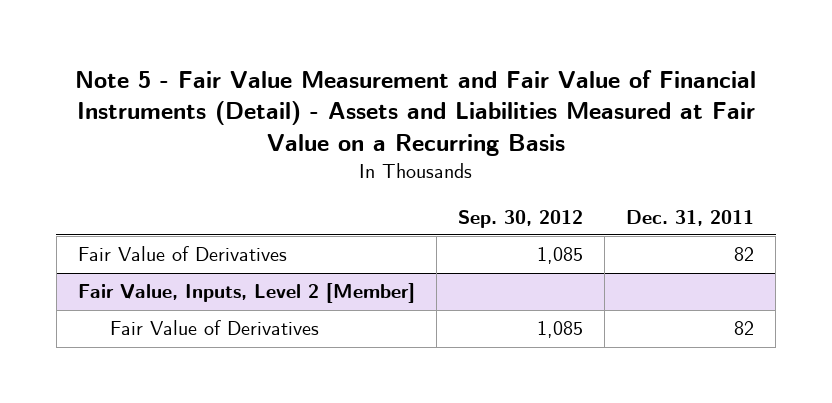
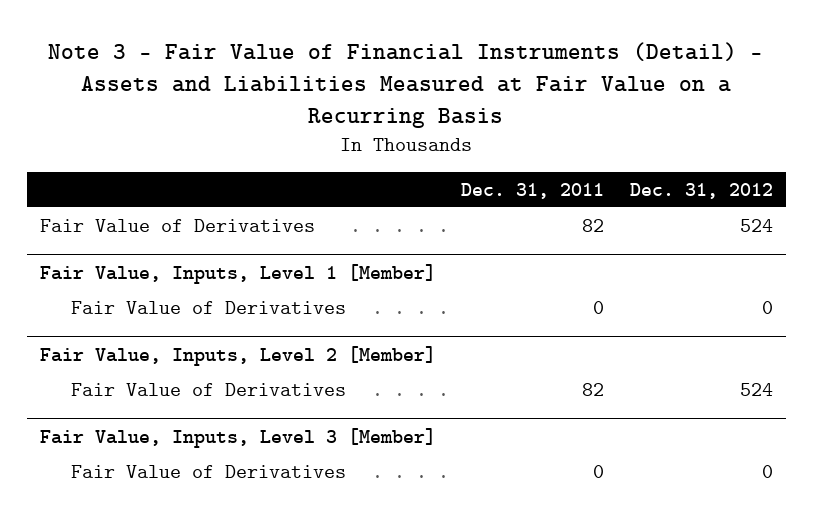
- Note 5 - Fair Value Measurement and Fair Value of Financial Instruments (Detail) - Assets and Liabilities Measured at Fair Value on a Recurring Basis
+ Note 3 - Fair Value of Financial Instruments (Detail) - Assets and Liabilities Measured at Fair Value on a Recurring Basis
- | Sep. 30, 2012 | Dec. 31, 2011
+ | Dec. 31, 2011 | Dec. 31, 2012
+ Fair Value, Inputs, Level 1 [Member]
+ Fair Value of Derivatives | 0 | 0
+ Fair Value, Inputs, Level 3 [Member]
+ Fair Value of Derivatives | 0 | 0

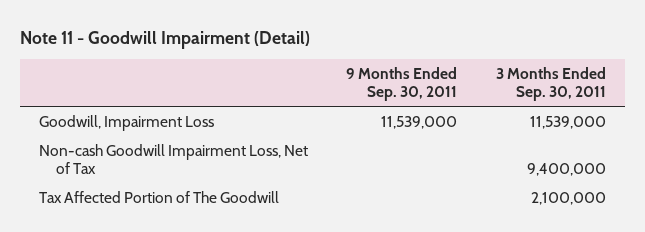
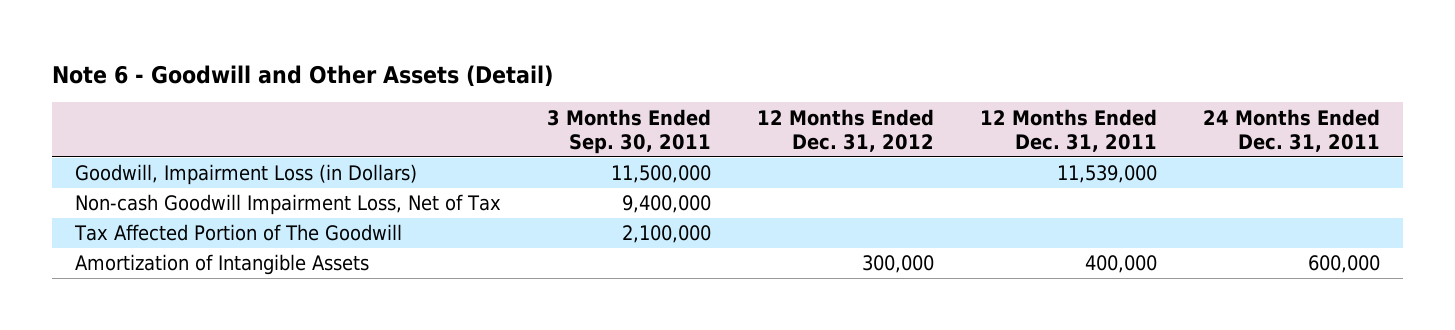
- Note 11 - Goodwill Impairment (Detail)
+ Note 6 - Goodwill and Other Assets (Detail)
- | 9 Months Ended Sep. 30, 2011 | 3 Months Ended Sep. 30, 2011
+ | 3 Months Ended Sep. 30, 2011 | 12 Months Ended Dec. 31, 2012 | 12 Months Ended Dec. 31, 2011 | 24 Months Ended Dec. 31, 2011
- Goodwill, Impairment Loss | 11,539,000 | 11,539,000
+ Goodwill, Impairment Loss (in Dollars) | 11,500,000 | | 11,539,000 |
+ Amortization of Intangible Assets | | 300,000 | 400,000 | 600,000

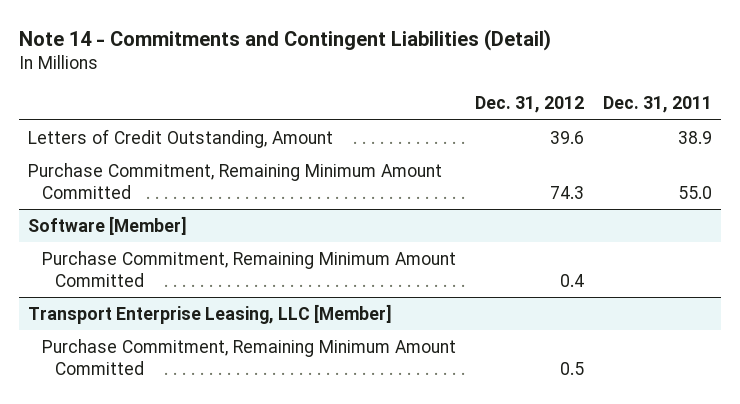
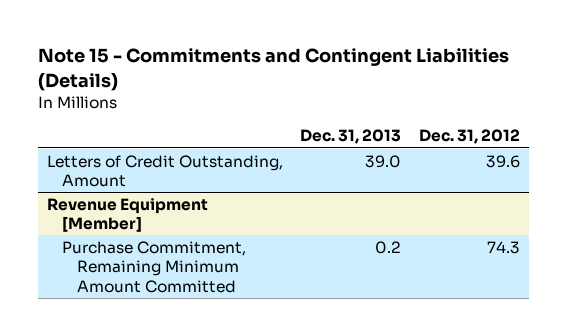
- Note 14 - Commitments and Contingent Liabilities (Detail)
+ Note 15 - Commitments and Contingent Liabilities (Details)
- | Dec. 31, 2012 | Dec. 31, 2011
+ | Dec. 31, 2013 | Dec. 31, 2012
+ Revenue Equipment [Member]
- Software [Member]
- Purchase Commitment, Remaining Minimum Amount Committed | 0.4 |
- Transport Enterprise Leasing, LLC [Member]
- Purchase Commitment, Remaining Minimum Amount Committed | 0.5 |

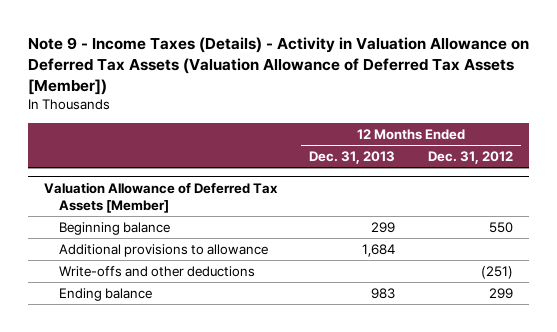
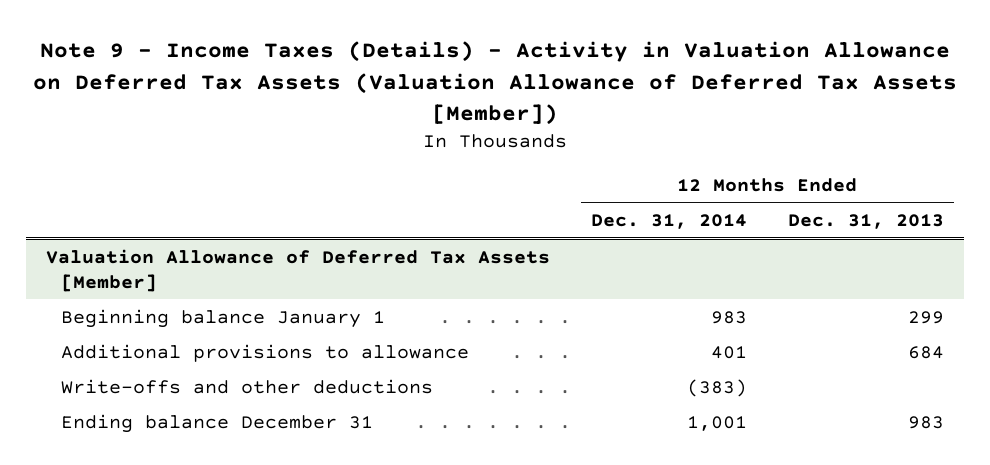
- | 12 Months Ended Dec. 31, 2013 | 12 Months Ended Dec. 31, 2012
+ | 12 Months Ended Dec. 31, 2014 | 12 Months Ended Dec. 31, 2013
@ Valuation Allowance of Deferred Tax Assets [Member]
- Beginning balance | 299 | 550
- Additional provisions to allowance | 1,684 |
+ Beginning balance January 1 | 983 | 299
+ Additional provisions to allowance | 401 | 684
- Ending balance | 983 | 299
+ Ending balance December 31 | 1,001 | 983

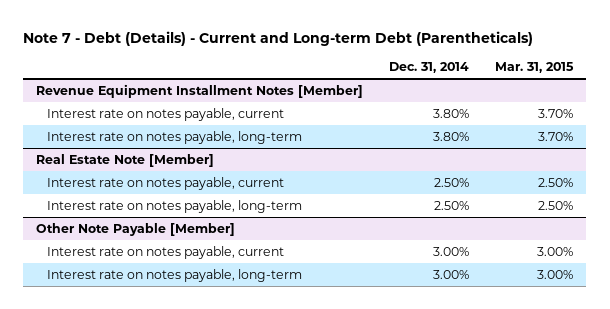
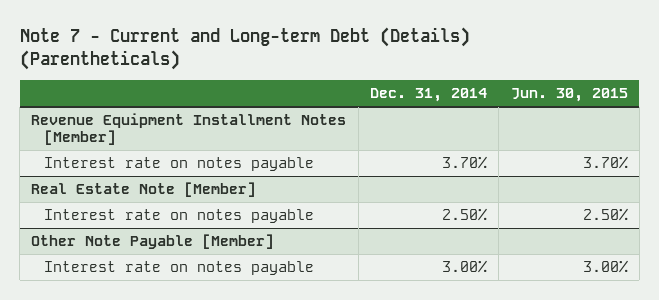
- Note 7 - Debt (Details) - Current and Long-term Debt (Parentheticals)
+ Note 7 - Current and Long-term Debt (Details) (Parentheticals)
- | Dec. 31, 2014 | Mar. 31, 2015
+ | Dec. 31, 2014 | Jun. 30, 2015
@ Revenue Equipment Installment Notes [Member]
- Interest rate on notes payable, current | 3.80% | 3.70%
- Interest rate on notes payable, long-term | 3.80% | 3.70%
+ Interest rate on notes payable | 3.70% | 3.70%
@ Real Estate Note [Member]
- Interest rate on notes payable, current | 2.50% | 2.50%
- Interest rate on notes payable, long-term | 2.50% | 2.50%
+ Interest rate on notes payable | 2.50% | 2.50%
@ Other Note Payable [Member]
- Interest rate on notes payable, current | 3.00% | 3.00%
- Interest rate on notes payable, long-term | 3.00% | 3.00%
+ Interest rate on notes payable | 3.00% | 3.00%

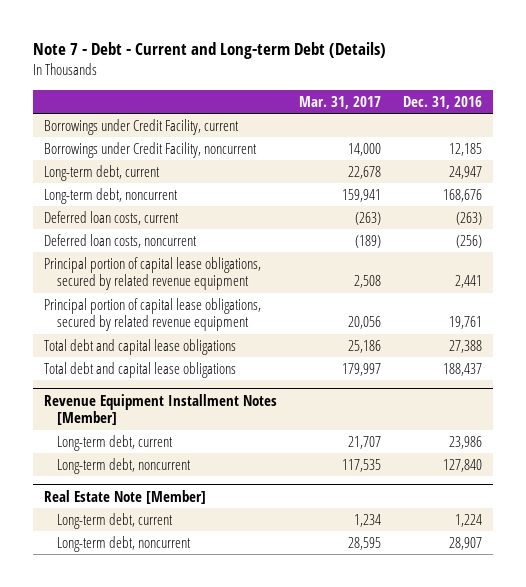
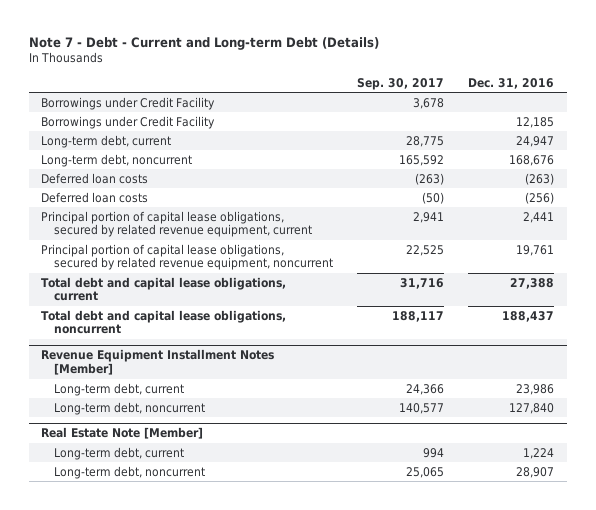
- | Mar. 31, 2017 | Dec. 31, 2016
+ | Sep. 30, 2017 | Dec. 31, 2016
- Borrowings under Credit Facility, current
- Borrowings under Credit Facility, noncurrent | 14,000 | 12,185
+ Borrowings under Credit Facility | 3,678 |
+ Borrowings under Credit Facility | | 12,185
- Deferred loan costs, current | (263) | (263)
- Deferred loan costs, noncurrent | (189) | (256)
- Principal portion of capital lease obligations, secured by related revenue equipment | 2,508 | 2,441
- Principal portion of capital lease obligations, secured by related revenue equipment | 20,056 | 19,761
- Total debt and capital lease obligations | 25,186 | 27,388
- Total debt and capital lease obligations | 179,997 | 188,437
+ Deferred loan costs | (263) | (263)
+ Deferred loan costs | (50) | (256)
+ Principal portion of capital lease obligations, secured by related revenue equipment, current | 2,941 | 2,441
+ Principal portion of capital lease obligations, secured by related revenue equipment, noncurrent | 22,525 | 19,761
+ Total debt and capital lease obligations, current | 31,716 | 27,388
+ Total debt and capital lease obligations, noncurrent | 188,117 | 188,437

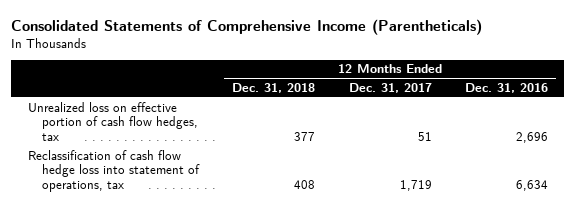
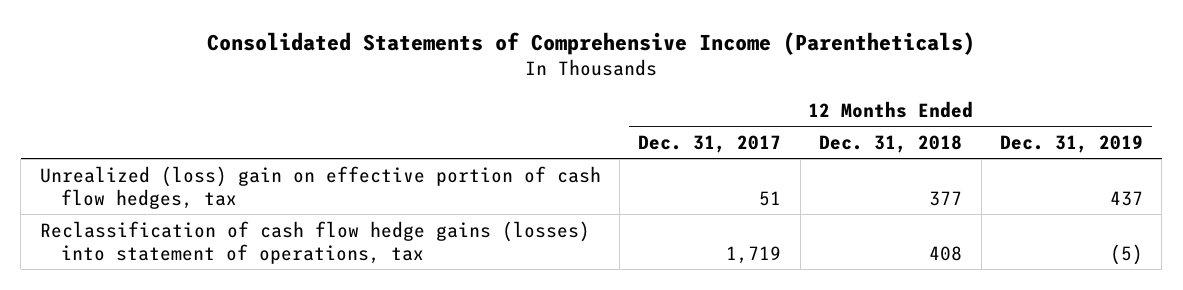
- | 12 Months Ended Dec. 31, 2018 | 12 Months Ended Dec. 31, 2017 | 12 Months Ended Dec. 31, 2016
+ | 12 Months Ended Dec. 31, 2017 | 12 Months Ended Dec. 31, 2018 | 12 Months Ended Dec. 31, 2019
- Unrealized loss on effective portion of cash flow hedges, tax | 377 | 51 | 2,696
- Reclassification of cash flow hedge loss into statement of operations, tax | 408 | 1,719 | 6,634
+ Unrealized (loss) gain on effective portion of cash flow hedges, tax | 51 | 377 | 437
+ Reclassification of cash flow hedge gains (losses) into statement of operations, tax | 1,719 | 408 | (5)

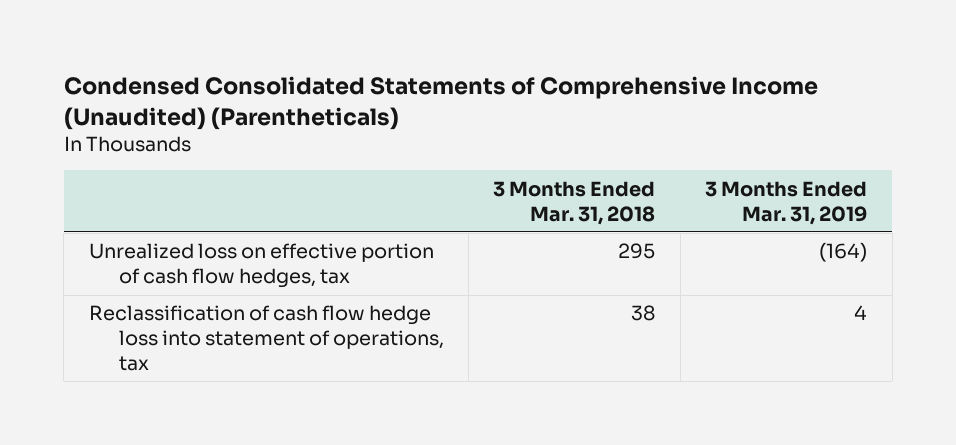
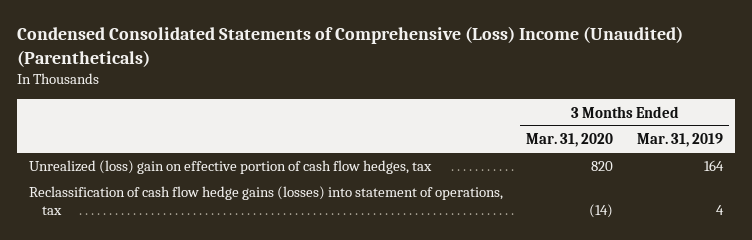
- Condensed Consolidated Statements of Comprehensive Income (Unaudited) (Parentheticals)
+ Condensed Consolidated Statements of Comprehensive (Loss) Income (Unaudited) (Parentheticals)
- | 3 Months Ended Mar. 31, 2018 | 3 Months Ended Mar. 31, 2019
+ | 3 Months Ended Mar. 31, 2020 | 3 Months Ended Mar. 31, 2019
- Unrealized loss on effective portion of cash flow hedges, tax | 295 | (164)
- Reclassification of cash flow hedge loss into statement of operations, tax | 38 | 4
+ Unrealized (loss) gain on effective portion of cash flow hedges, tax | 820 | 164
+ Reclassification of cash flow hedge gains (losses) into statement of operations, tax | (14) | 4

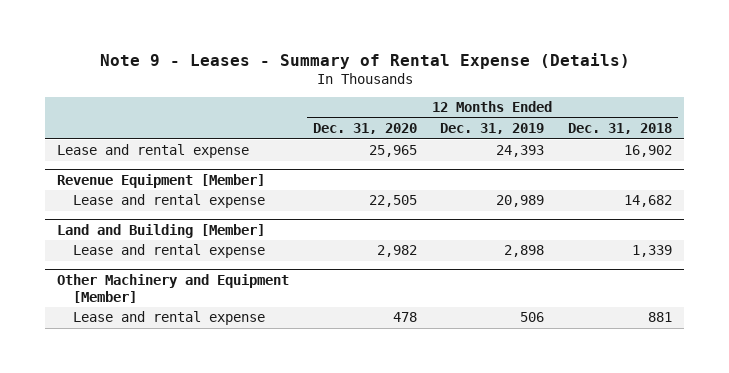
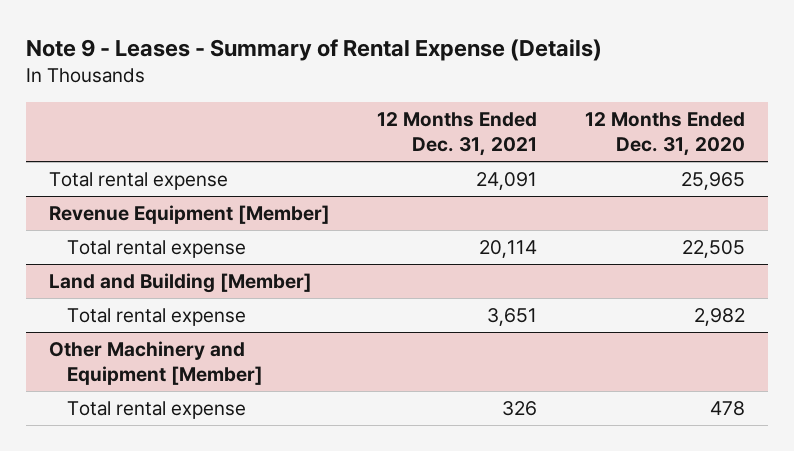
- | 12 Months Ended Dec. 31, 2020 | 12 Months Ended Dec. 31, 2019 | 12 Months Ended Dec. 31, 2018
+ | 12 Months Ended Dec. 31, 2021 | 12 Months Ended Dec. 31, 2020
- Lease and rental expense | 25,965 | 24,393 | 16,902
+ Total rental expense | 24,091 | 25,965
@ Revenue Equipment [Member]
- Lease and rental expense | 22,505 | 20,989 | 14,682
+ Total rental expense | 20,114 | 22,505
@ Land and Building [Member]
- Lease and rental expense | 2,982 | 2,898 | 1,339
+ Total rental expense | 3,651 | 2,982
@ Other Machinery and Equipment [Member]
- Lease and rental expense | 478 | 506 | 881
+ Total rental expense | 326 | 478

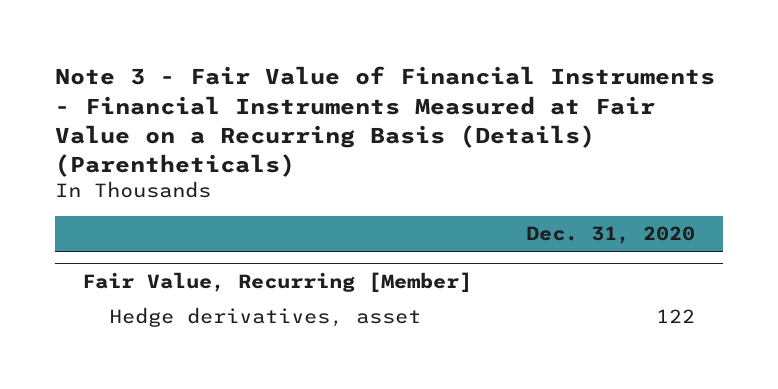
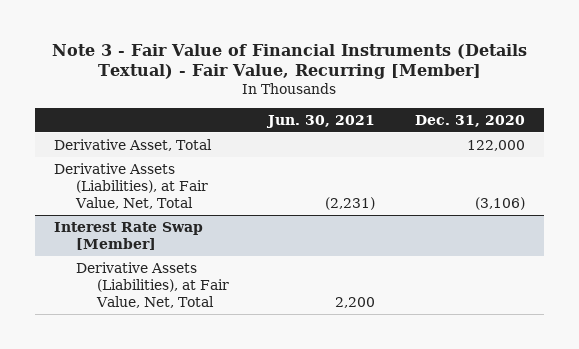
- Note 3 - Fair Value of Financial Instruments - Financial Instruments Measured at Fair Value on a Recurring Basis (Details) (Parentheticals)
+ Note 3 - Fair Value of Financial Instruments (Details Textual) - Fair Value, Recurring [Member]
- | Dec. 31, 2020
+ | Jun. 30, 2021 | Dec. 31, 2020
- Fair Value, Recurring [Member]
- Hedge derivatives, asset | 122
+ Derivative Asset, Total | | 122,000
+ Derivative Assets (Liabilities), at Fair Value, Net, Total | (2,231) | (3,106)
+ Interest Rate Swap [Member]
+ Derivative Assets (Liabilities), at Fair Value, Net, Total | 2,200 |

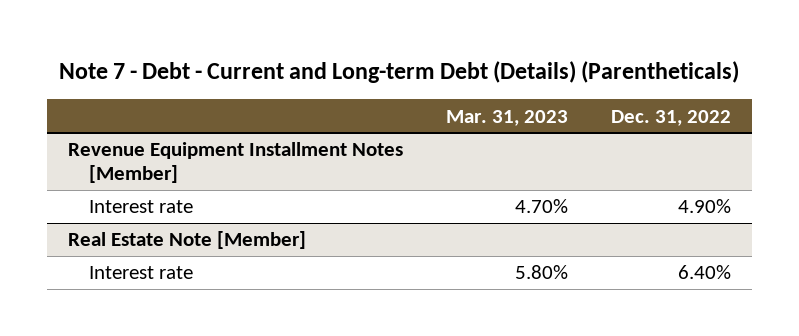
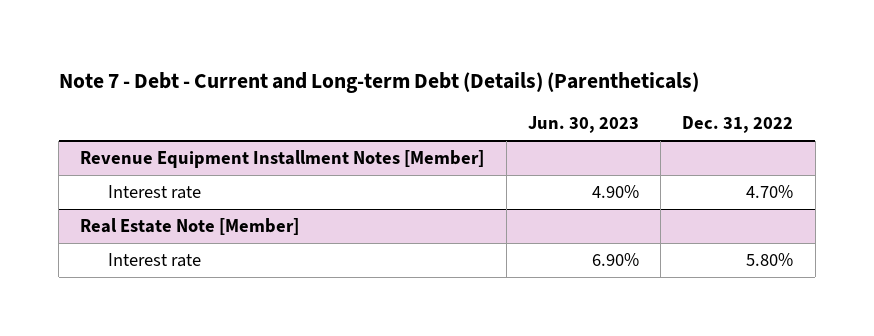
- | Mar. 31, 2023 | Dec. 31, 2022
+ | Jun. 30, 2023 | Dec. 31, 2022
@ Revenue Equipment Installment Notes [Member]
- Interest rate | 4.70% | 4.90%
+ Interest rate | 4.90% | 4.70%
@ Real Estate Note [Member]
- Interest rate | 5.80% | 6.40%
+ Interest rate | 6.90% | 5.80%

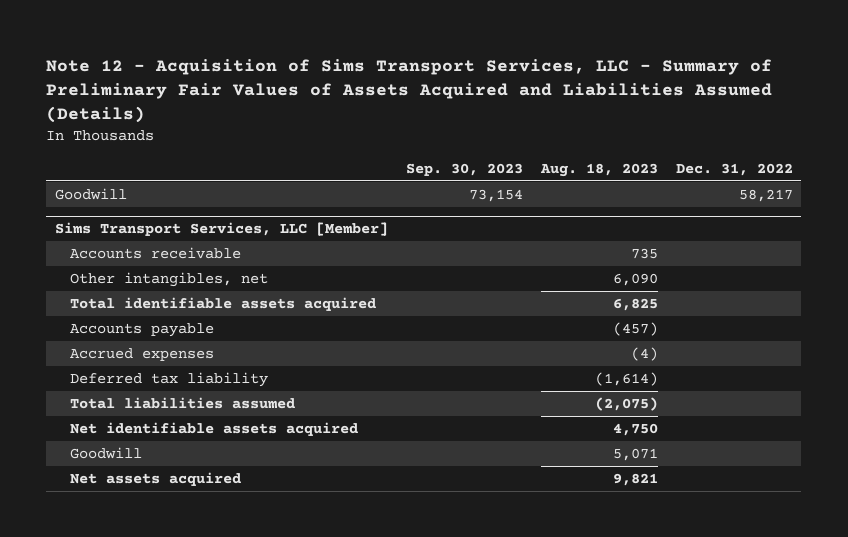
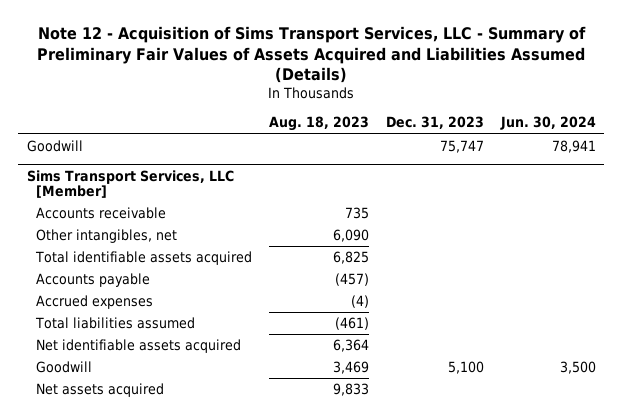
- | Sep. 30, 2023 | Aug. 18, 2023 | Dec. 31, 2022
+ | Aug. 18, 2023 | Dec. 31, 2023 | Jun. 30, 2024
@ Sims Transport Services, LLC [Member]
- Deferred tax liability | | (1,614) |
- Total liabilities assumed | | (2,075) |
- Net identifiable assets acquired | | 4,750 |
- Goodwill | | 5,071 |
- Net assets acquired | | 9,821 |
+ Total liabilities assumed | (461) | |
+ Net identifiable assets acquired | 6,364 | |
+ Goodwill | 3,469 | 5,100 | 3,500
+ Net assets acquired | 9,833 | |

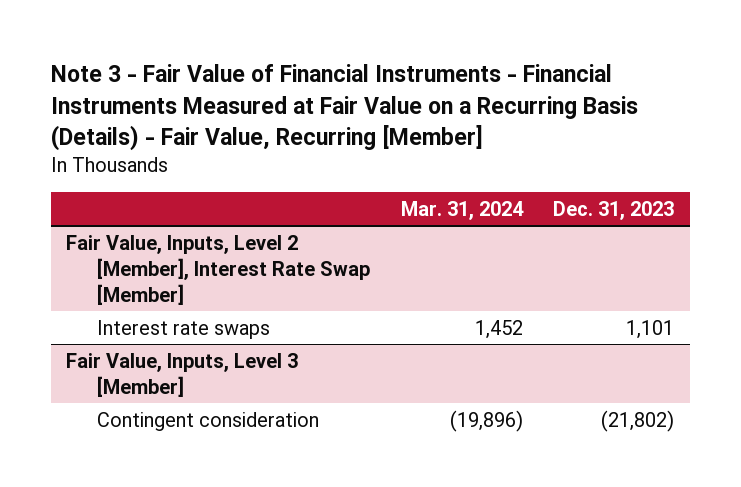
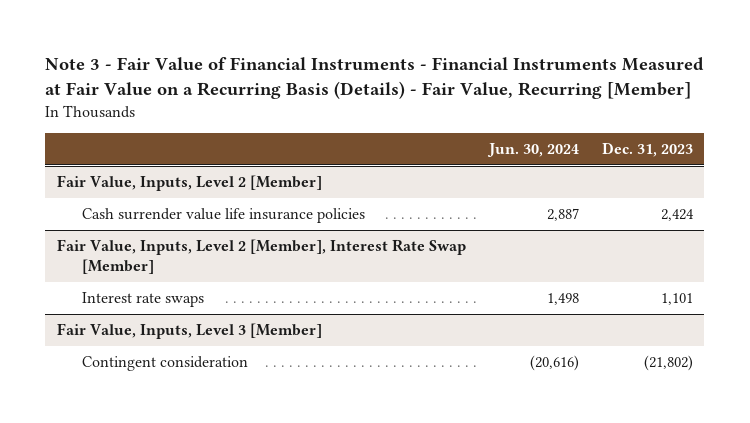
- | Mar. 31, 2024 | Dec. 31, 2023
+ | Jun. 30, 2024 | Dec. 31, 2023
+ Fair Value, Inputs, Level 2 [Member]
+ Cash surrender value life insurance policies | 2,887 | 2,424

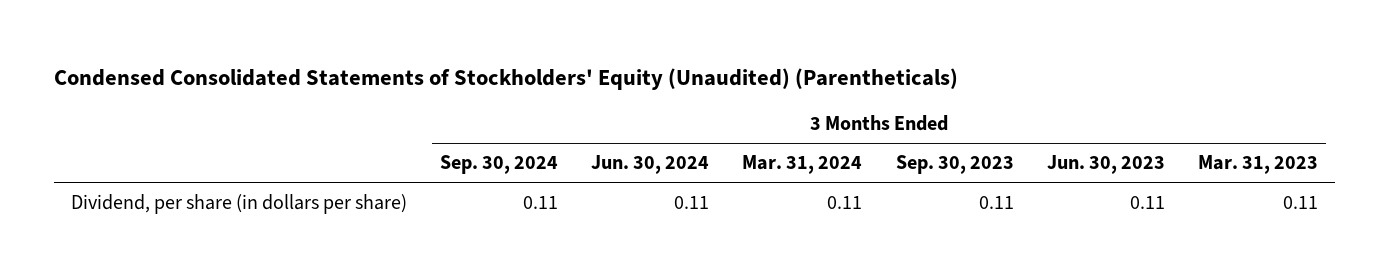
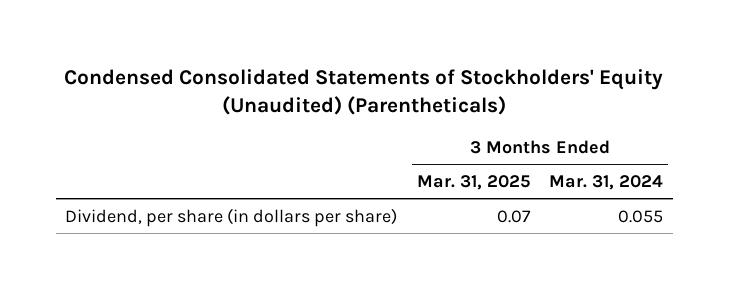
- | 3 Months Ended Sep. 30, 2024 | 3 Months Ended Jun. 30, 2024 | 3 Months Ended Mar. 31, 2024 | 3 Months Ended Sep. 30, 2023 | 3 Months Ended Jun. 30, 2023 | 3 Months Ended Mar. 31, 2023
+ | 3 Months Ended Mar. 31, 2025 | 3 Months Ended Mar. 31, 2024
- Dividend, per share (in dollars per share) | 0.11 | 0.11 | 0.11 | 0.11 | 0.11 | 0.11
+ Dividend, per share (in dollars per share) | 0.07 | 0.055

